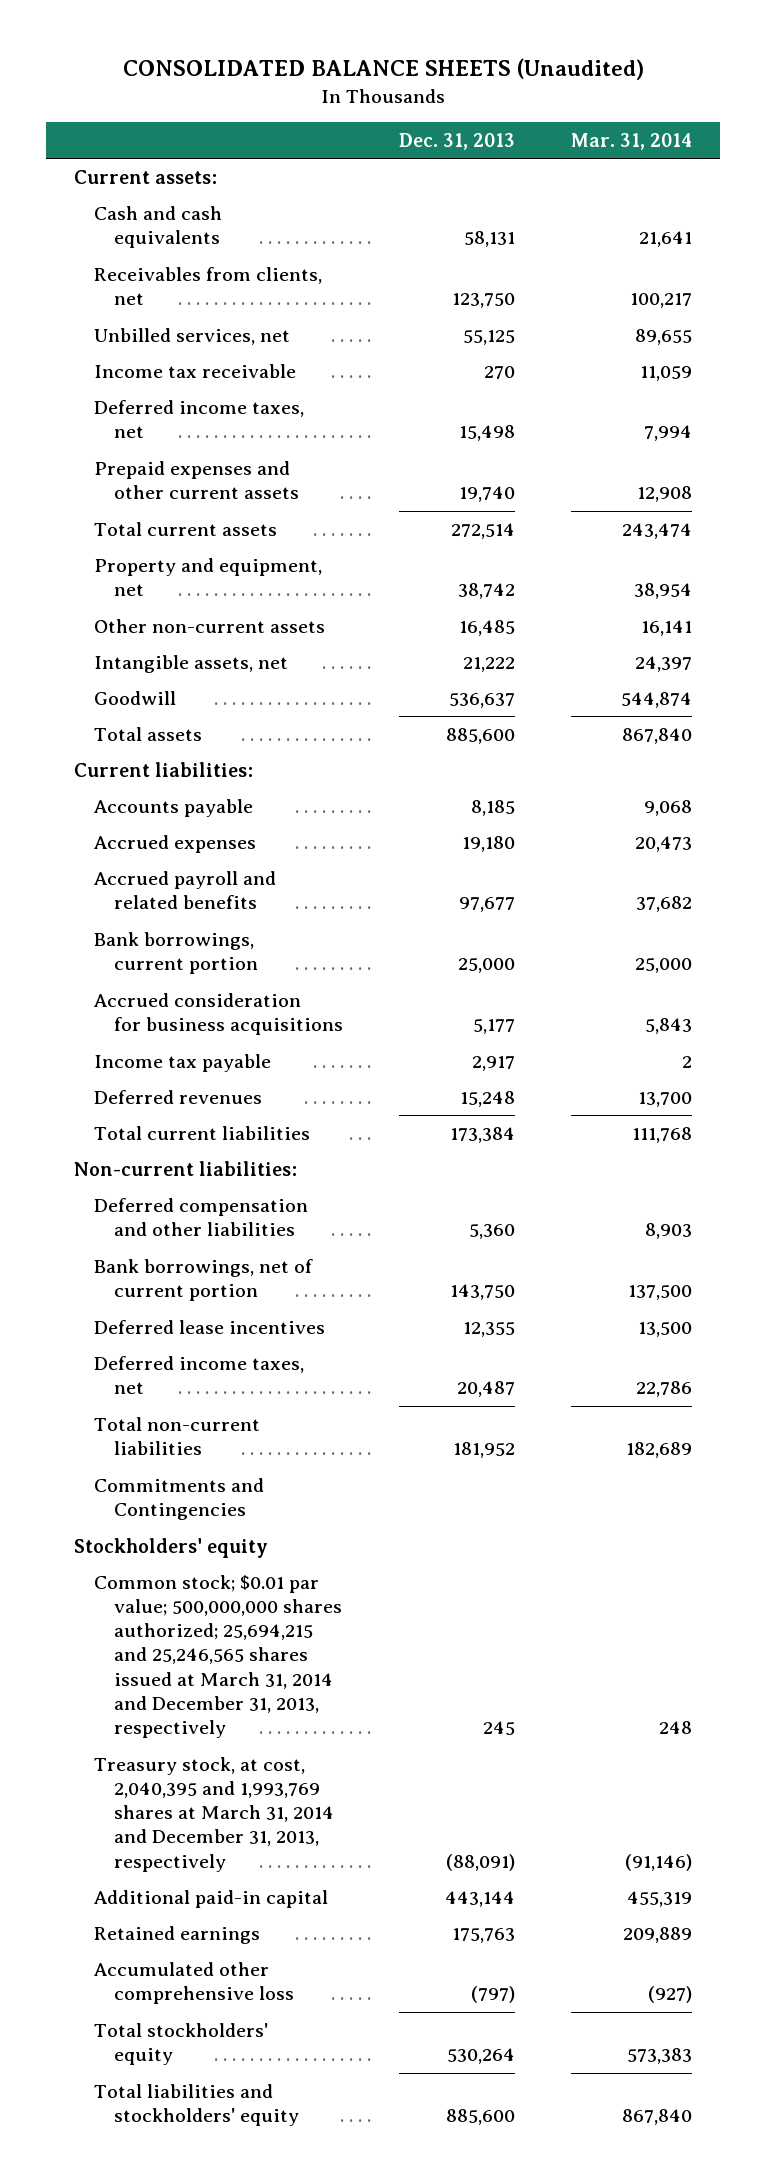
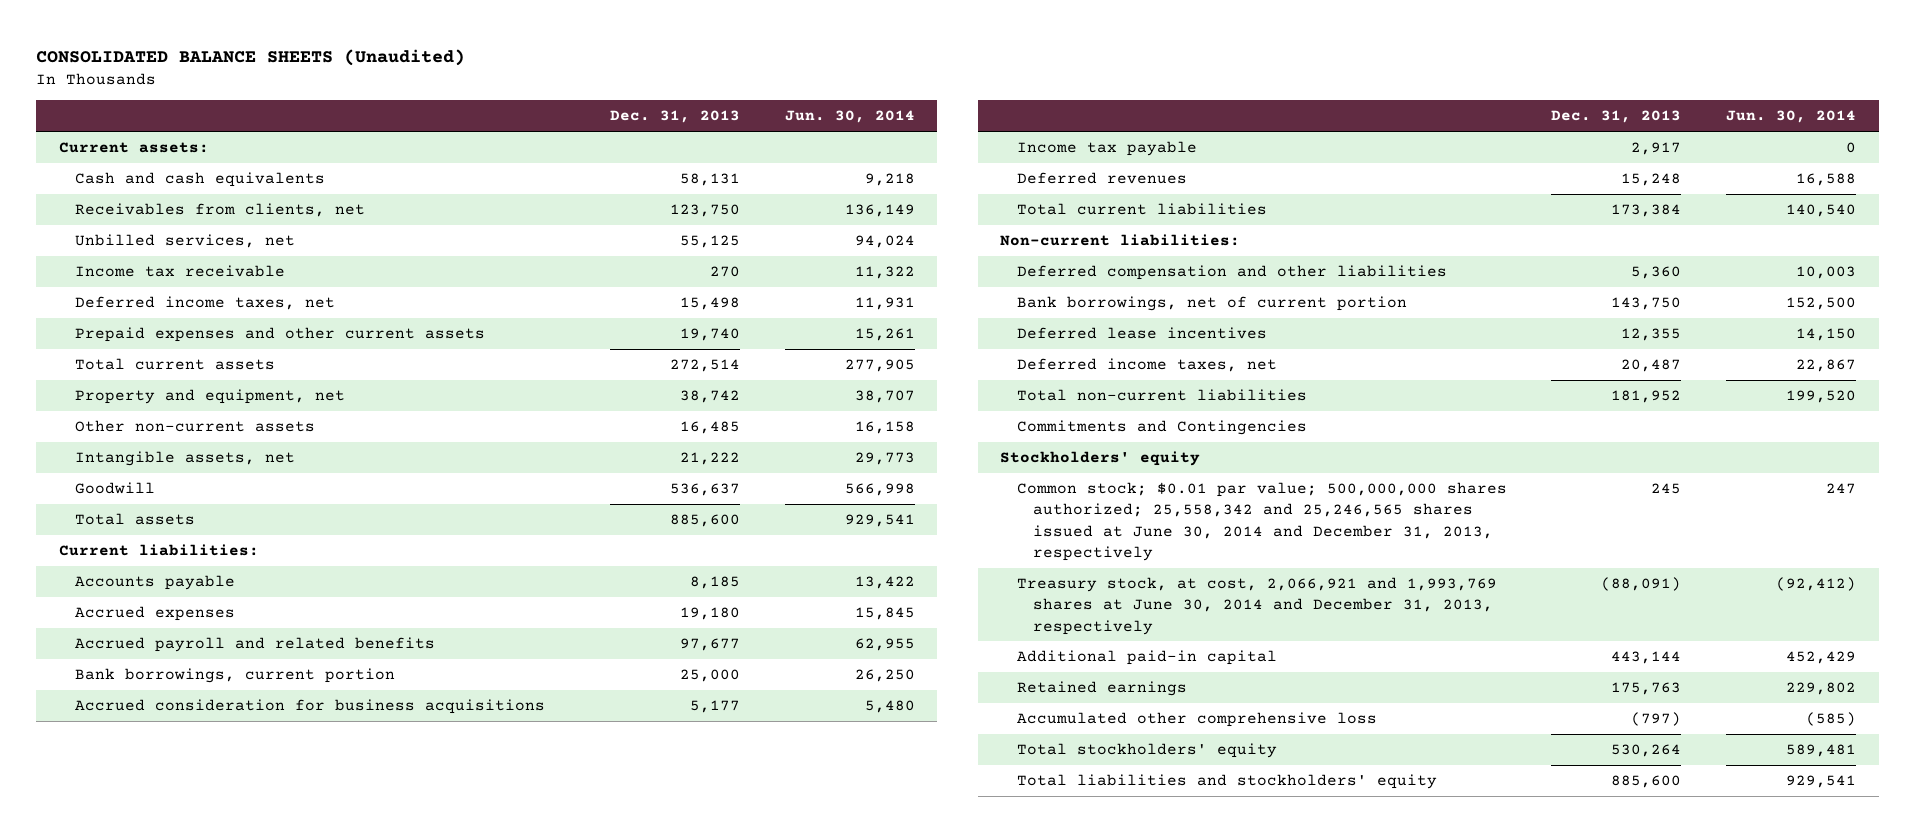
- | Dec. 31, 2013 | Mar. 31, 2014
+ | Dec. 31, 2013 | Jun. 30, 2014
- Common stock; $0.01 par value; 500,000,000 shares authorized; 25,694,215 and 25,246,565 shares issued at March 31, 2014 and December 31, 2013, respectively | 245 | 248
- Treasury stock, at cost, 2,040,395 and 1,993,769 shares at March 31, 2014 and December 31, 2013, respectively | (88,091) | (91,146)
+ Common stock; $0.01 par value; 500,000,000 shares authorized; 25,558,342 and 25,246,565 shares issued at June 30, 2014 and December 31, 2013, respectively | 245 | 247
+ Treasury stock, at cost, 2,066,921 and 1,993,769 shares at June 30, 2014 and December 31, 2013, respectively | (88,091) | (92,412)

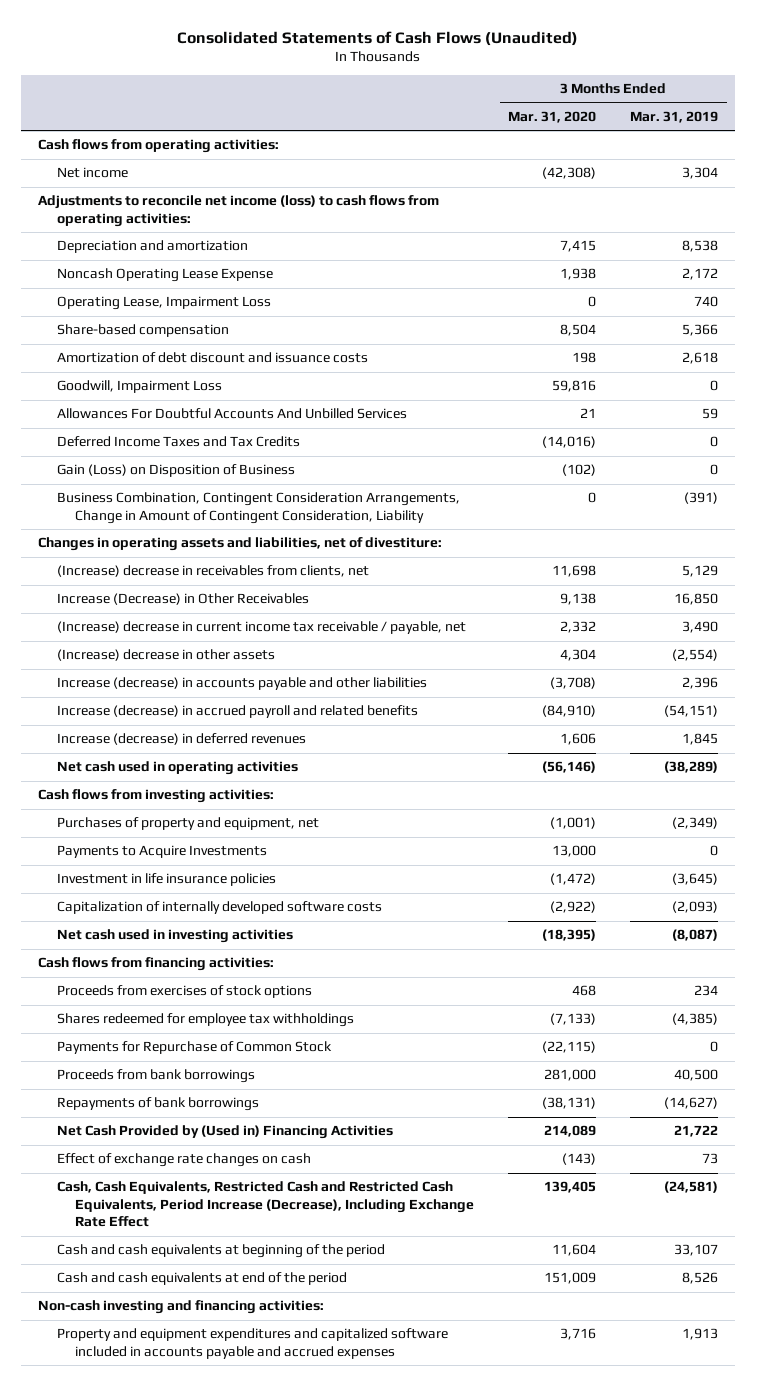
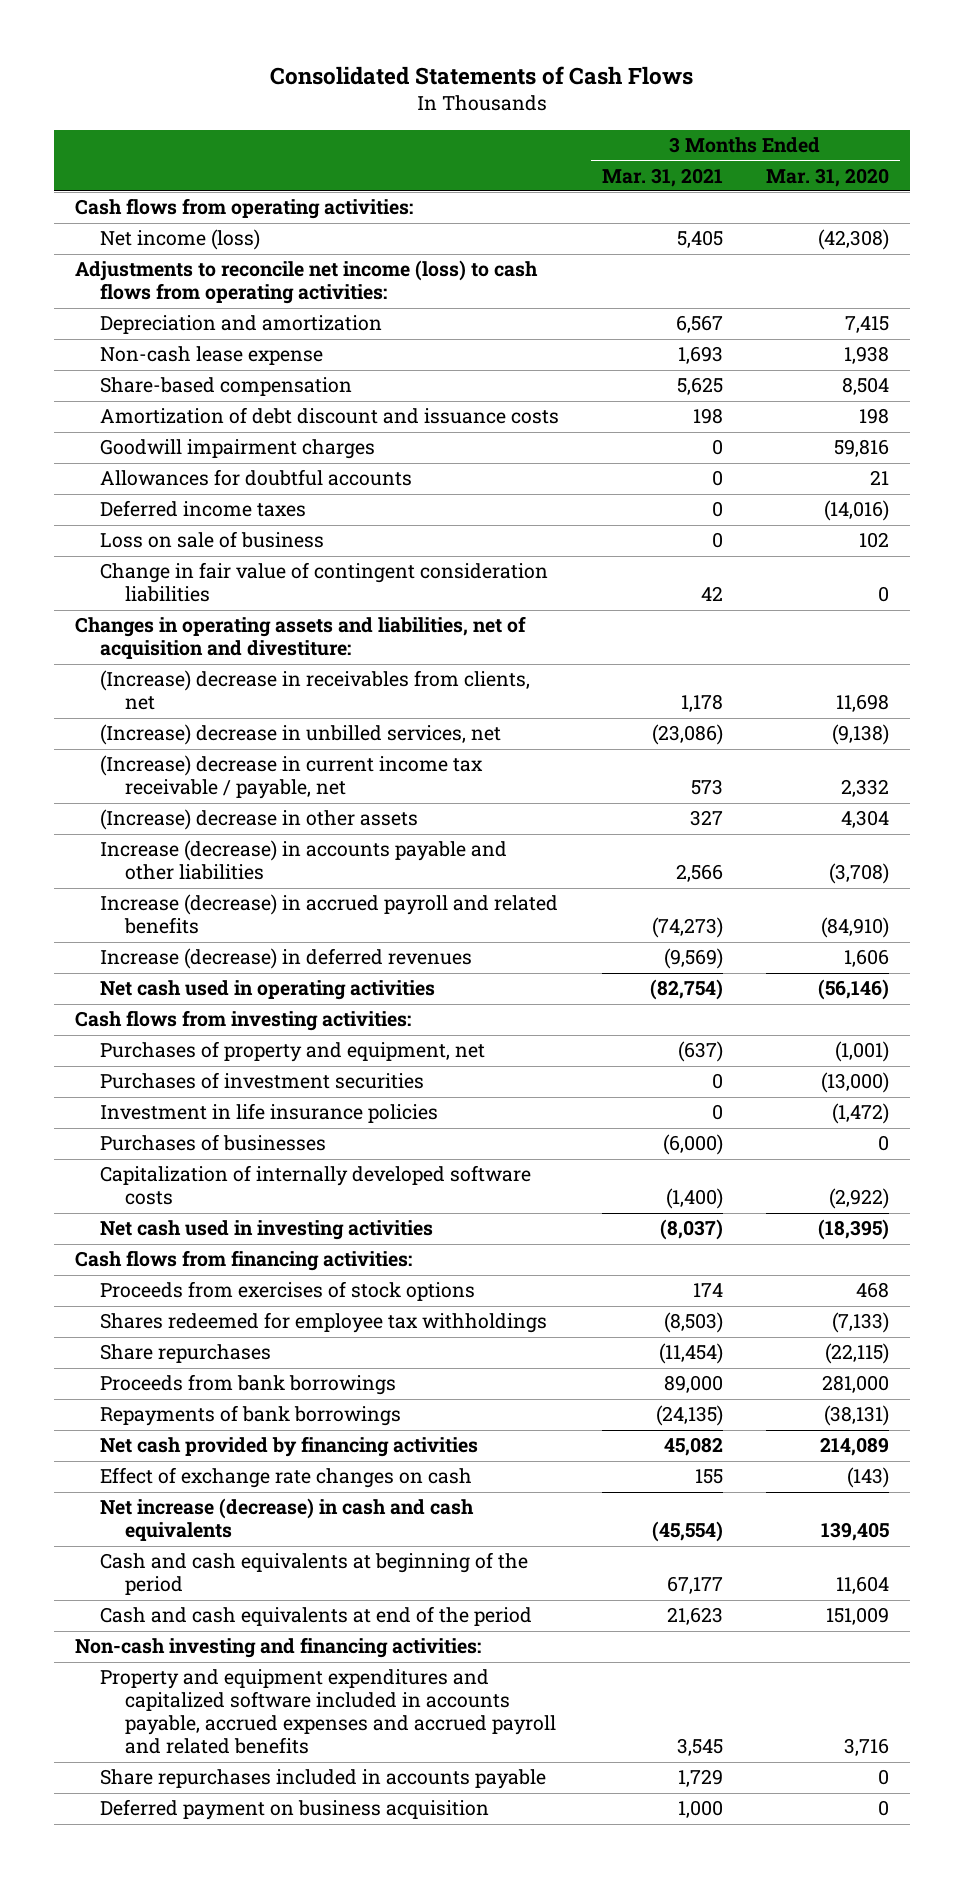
- Consolidated Statements of Cash Flows (Unaudited)
+ Consolidated Statements of Cash Flows
- | 3 Months Ended Mar. 31, 2020 | 3 Months Ended Mar. 31, 2019
+ | 3 Months Ended Mar. 31, 2021 | 3 Months Ended Mar. 31, 2020
- Net income | (42,308) | 3,304
+ Net income (loss) | 5,405 | (42,308)
- Noncash Operating Lease Expense | 1,938 | 2,172
- Operating Lease, Impairment Loss | 0 | 740
+ Non-cash lease expense | 1,693 | 1,938
- Goodwill, Impairment Loss | 59,816 | 0
- Allowances For Doubtful Accounts And Unbilled Services | 21 | 59
- Deferred Income Taxes and Tax Credits | (14,016) | 0
- Gain (Loss) on Disposition of Business | (102) | 0
- Business Combination, Contingent Consideration Arrangements, Change in Amount of Contingent Consideration, Liability | 0 | (391)
- Changes in operating assets and liabilities, net of divestiture:
+ Goodwill impairment charges | 0 | 59,816
+ Allowances for doubtful accounts | 0 | 21
+ Deferred income taxes | 0 | (14,016)
+ Loss on sale of business | 0 | 102
+ Change in fair value of contingent consideration liabilities | 42 | 0
+ Changes in operating assets and liabilities, net of acquisition and divestiture:
- Increase (Decrease) in Other Receivables | 9,138 | 16,850
+ (Increase) decrease in unbilled services, net | (23,086) | (9,138)
- Payments to Acquire Investments | 13,000 | 0
+ Purchases of investment securities | 0 | (13,000)
+ Purchases of businesses | (6,000) | 0
- Payments for Repurchase of Common Stock | (22,115) | 0
+ Share repurchases | (11,454) | (22,115)
- Net Cash Provided by (Used in) Financing Activities | 214,089 | 21,722
+ Net cash provided by financing activities | 45,082 | 214,089
- Cash, Cash Equivalents, Restricted Cash and Restricted Cash Equivalents, Period Increase (Decrease), Including Exchange Rate Effect | 139,405 | (24,581)
+ Net increase (decrease) in cash and cash equivalents | (45,554) | 139,405
- Property and equipment expenditures and capitalized software included in accounts payable and accrued expenses | 3,716 | 1,913
+ Property and equipment expenditures and capitalized software included in accounts payable, accrued expenses and accrued payroll and related benefits | 3,545 | 3,716
+ Share repurchases included in accounts payable | 1,729 | 0
+ Deferred payment on business acquisition | 1,000 | 0

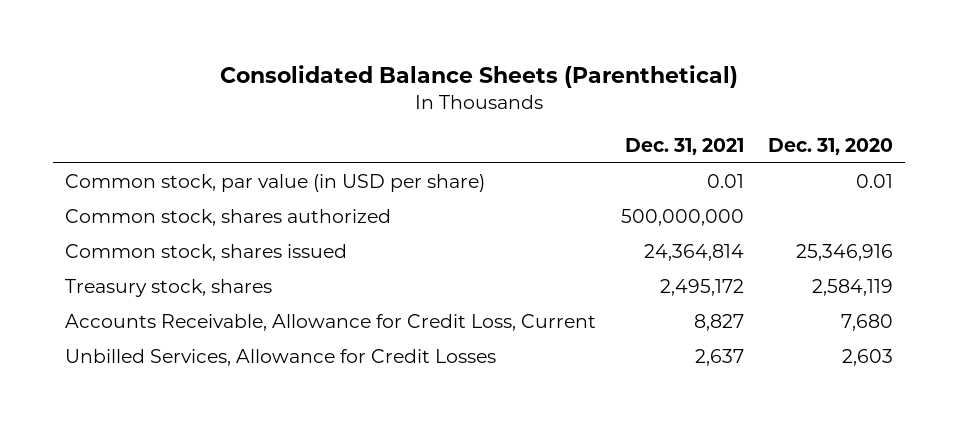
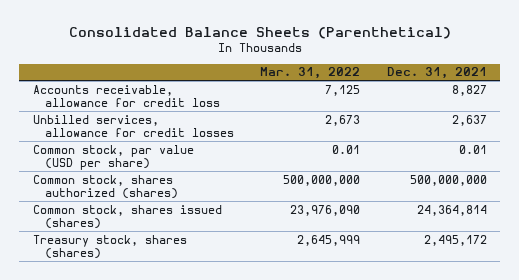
- | Dec. 31, 2021 | Dec. 31, 2020
+ | Mar. 31, 2022 | Dec. 31, 2021
- Common stock, par value (in USD per share) | 0.01 | 0.01
- Common stock, shares authorized | 500,000,000 |
- Common stock, shares issued | 24,364,814 | 25,346,916
- Treasury stock, shares | 2,495,172 | 2,584,119
- Accounts Receivable, Allowance for Credit Loss, Current | 8,827 | 7,680
- Unbilled Services, Allowance for Credit Losses | 2,637 | 2,603
+ Accounts receivable, allowance for credit loss | 7,125 | 8,827
+ Unbilled services, allowance for credit losses | 2,673 | 2,637
+ Common stock, par value (USD per share) | 0.01 | 0.01
+ Common stock, shares authorized (shares) | 500,000,000 | 500,000,000
+ Common stock, shares issued (shares) | 23,976,090 | 24,364,814
+ Treasury stock, shares (shares) | 2,645,999 | 2,495,172

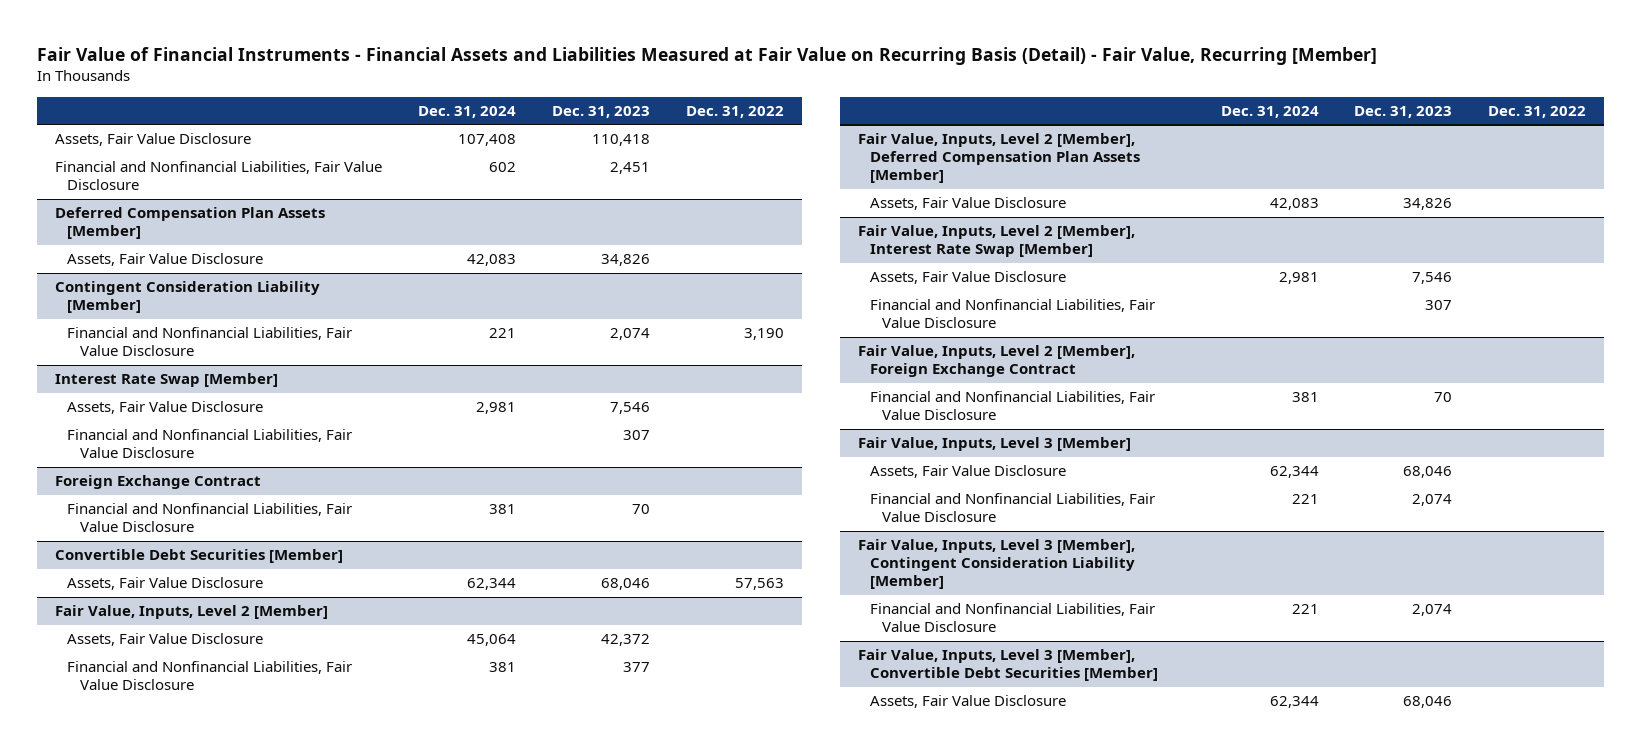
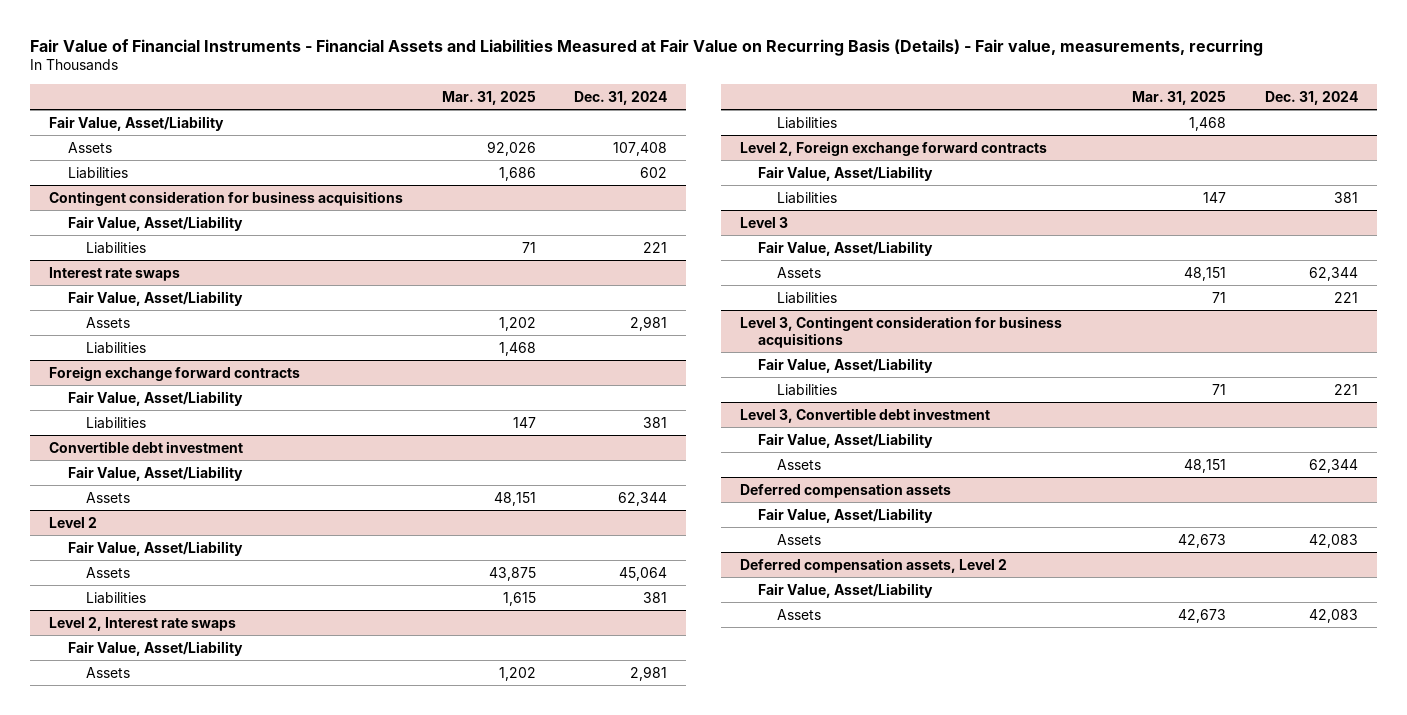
- Fair Value of Financial Instruments - Financial Assets and Liabilities Measured at Fair Value on Recurring Basis (Detail) - Fair Value, Recurring [Member]
+ Fair Value of Financial Instruments - Financial Assets and Liabilities Measured at Fair Value on Recurring Basis (Details) - Fair value, measurements, recurring
- | Dec. 31, 2024 | Dec. 31, 2023 | Dec. 31, 2022
+ | Mar. 31, 2025 | Dec. 31, 2024
- Assets, Fair Value Disclosure | 107,408 | 110,418 |
- Financial and Nonfinancial Liabilities, Fair Value Disclosure | 602 | 2,451 |
- Deferred Compensation Plan Assets [Member]
- Assets, Fair Value Disclosure | 42,083 | 34,826 |
- Contingent Consideration Liability [Member]
- Financial and Nonfinancial Liabilities, Fair Value Disclosure | 221 | 2,074 | 3,190
- Interest Rate Swap [Member]
- Assets, Fair Value Disclosure | 2,981 | 7,546 |
- Financial and Nonfinancial Liabilities, Fair Value Disclosure | | 307 |
- Foreign Exchange Contract
- Financial and Nonfinancial Liabilities, Fair Value Disclosure | 381 | 70 |
- Convertible Debt Securities [Member]
- Assets, Fair Value Disclosure | 62,344 | 68,046 | 57,563
- Fair Value, Inputs, Level 2 [Member]
- Assets, Fair Value Disclosure | 45,064 | 42,372 |
- Financial and Nonfinancial Liabilities, Fair Value Disclosure | 381 | 377 |
- Fair Value, Inputs, Level 2 [Member], Deferred Compensation Plan Assets [Member]
- Assets, Fair Value Disclosure | 42,083 | 34,826 |
- Fair Value, Inputs, Level 2 [Member], Interest Rate Swap [Member]
- Assets, Fair Value Disclosure | 2,981 | 7,546 |
- Financial and Nonfinancial Liabilities, Fair Value Disclosure | | 307 |
- Fair Value, Inputs, Level 2 [Member], Foreign Exchange Contract
- Financial and Nonfinancial Liabilities, Fair Value Disclosure | 381 | 70 |
- Fair Value, Inputs, Level 3 [Member]
- Assets, Fair Value Disclosure | 62,344 | 68,046 |
- Financial and Nonfinancial Liabilities, Fair Value Disclosure | 221 | 2,074 |
- Fair Value, Inputs, Level 3 [Member], Contingent Consideration Liability [Member]
- Financial and Nonfinancial Liabilities, Fair Value Disclosure | 221 | 2,074 |
- Fair Value, Inputs, Level 3 [Member], Convertible Debt Securities [Member]
- Assets, Fair Value Disclosure | 62,344 | 68,046 |
+ Fair Value, Asset/Liability
+ Assets | 92,026 | 107,408
+ Liabilities | 1,686 | 602
+ Contingent consideration for business acquisitions
+ Fair Value, Asset/Liability
+ Liabilities | 71 | 221
+ Interest rate swaps
+ Fair Value, Asset/Liability
+ Assets | 1,202 | 2,981
+ Liabilities | 1,468 |
+ Foreign exchange forward contracts
+ Fair Value, Asset/Liability
+ Liabilities | 147 | 381
+ Convertible debt investment
+ Fair Value, Asset/Liability
+ Assets | 48,151 | 62,344
+ Level 2
+ Fair Value, Asset/Liability
+ Assets | 43,875 | 45,064
+ Liabilities | 1,615 | 381
+ Level 2, Interest rate swaps
+ Fair Value, Asset/Liability
+ Assets | 1,202 | 2,981
+ Liabilities | 1,468 |
+ Level 2, Foreign exchange forward contracts
+ Fair Value, Asset/Liability
+ Liabilities | 147 | 381
+ Level 3
+ Fair Value, Asset/Liability
+ Assets | 48,151 | 62,344
+ Liabilities | 71 | 221
+ Level 3, Contingent consideration for business acquisitions
+ Fair Value, Asset/Liability
+ Liabilities | 71 | 221
+ Level 3, Convertible debt investment
+ Fair Value, Asset/Liability
+ Assets | 48,151 | 62,344
+ Deferred compensation assets
+ Fair Value, Asset/Liability
+ Assets | 42,673 | 42,083
+ Deferred compensation assets, Level 2
+ Fair Value, Asset/Liability
+ Assets | 42,673 | 42,083

